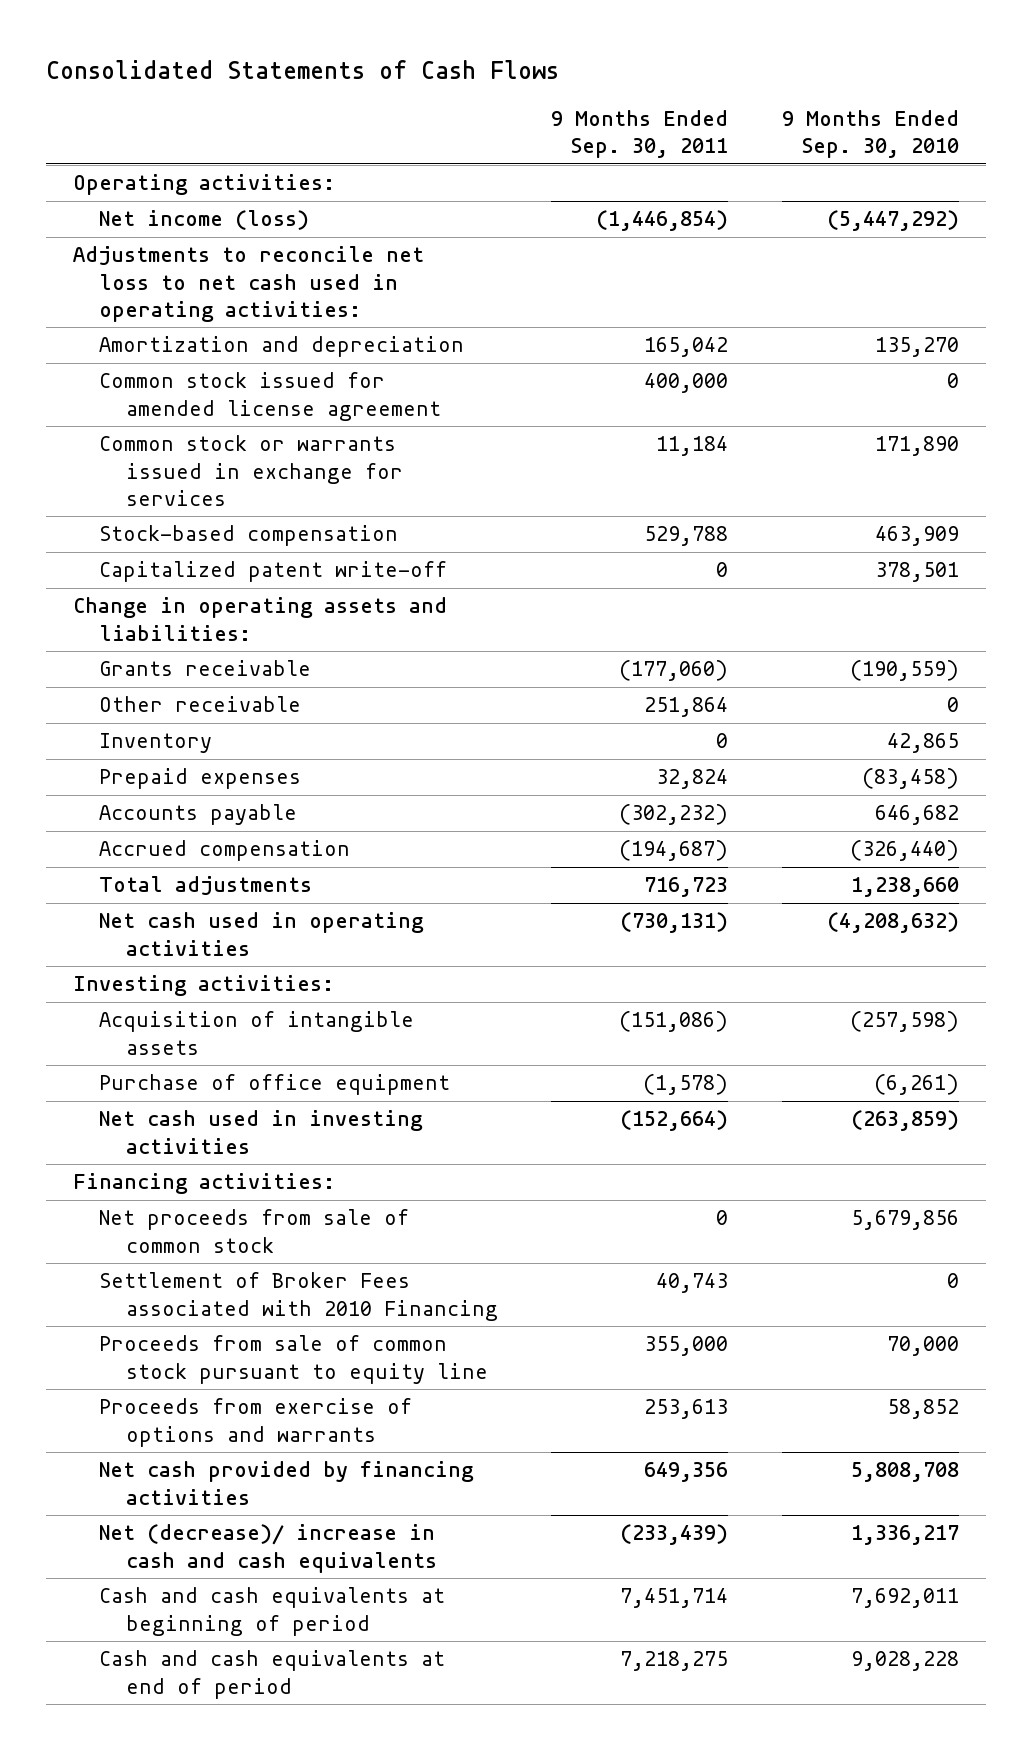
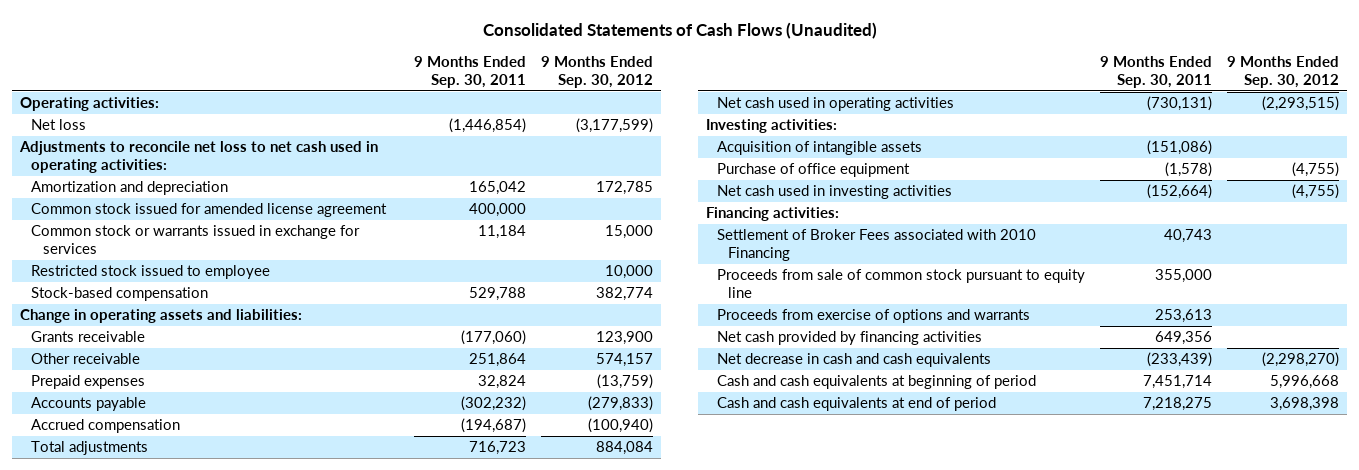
- Consolidated Statements of Cash Flows
+ Consolidated Statements of Cash Flows (Unaudited)
- | 9 Months Ended Sep. 30, 2011 | 9 Months Ended Sep. 30, 2010
+ | 9 Months Ended Sep. 30, 2011 | 9 Months Ended Sep. 30, 2012
- Net income (loss) | (1,446,854) | (5,447,292)
+ Net loss | (1,446,854) | (3,177,599)
+ Restricted stock issued to employee | | 10,000
- Capitalized patent write-off | 0 | 378,501
- Inventory | 0 | 42,865
- Net proceeds from sale of common stock | 0 | 5,679,856
- Net (decrease)/ increase in cash and cash equivalents | (233,439) | 1,336,217
+ Net decrease in cash and cash equivalents | (233,439) | (2,298,270)

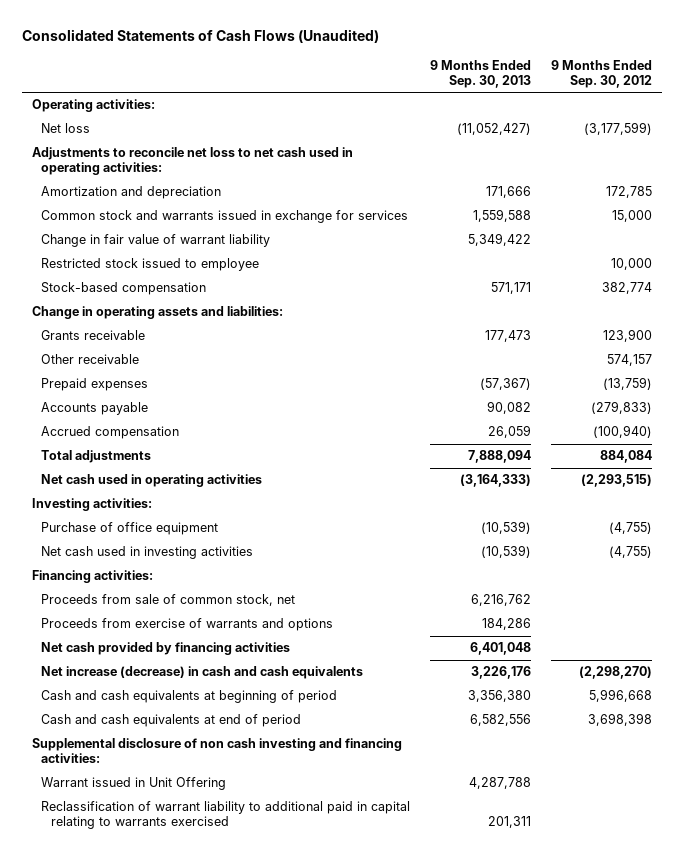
- | 9 Months Ended Sep. 30, 2011 | 9 Months Ended Sep. 30, 2012
+ | 9 Months Ended Sep. 30, 2013 | 9 Months Ended Sep. 30, 2012
- Common stock issued for amended license agreement | 400,000 |
- Common stock or warrants issued in exchange for services | 11,184 | 15,000
+ Common stock and warrants issued in exchange for services | 1,559,588 | 15,000
+ Change in fair value of warrant liability | 5,349,422 |
- Acquisition of intangible assets | (151,086) |
- Settlement of Broker Fees associated with 2010 Financing | 40,743 |
- Proceeds from sale of common stock pursuant to equity line | 355,000 |
- Proceeds from exercise of options and warrants | 253,613 |
+ Proceeds from sale of common stock, net | 6,216,762 |
+ Proceeds from exercise of warrants and options | 184,286 |
- Net decrease in cash and cash equivalents | (233,439) | (2,298,270)
+ Net increase (decrease) in cash and cash equivalents | 3,226,176 | (2,298,270)
+ Supplemental disclosure of non cash investing and financing activities:
+ Warrant issued in Unit Offering | 4,287,788 |
+ Reclassification of warrant liability to additional paid in capital relating to warrants exercised | 201,311 |

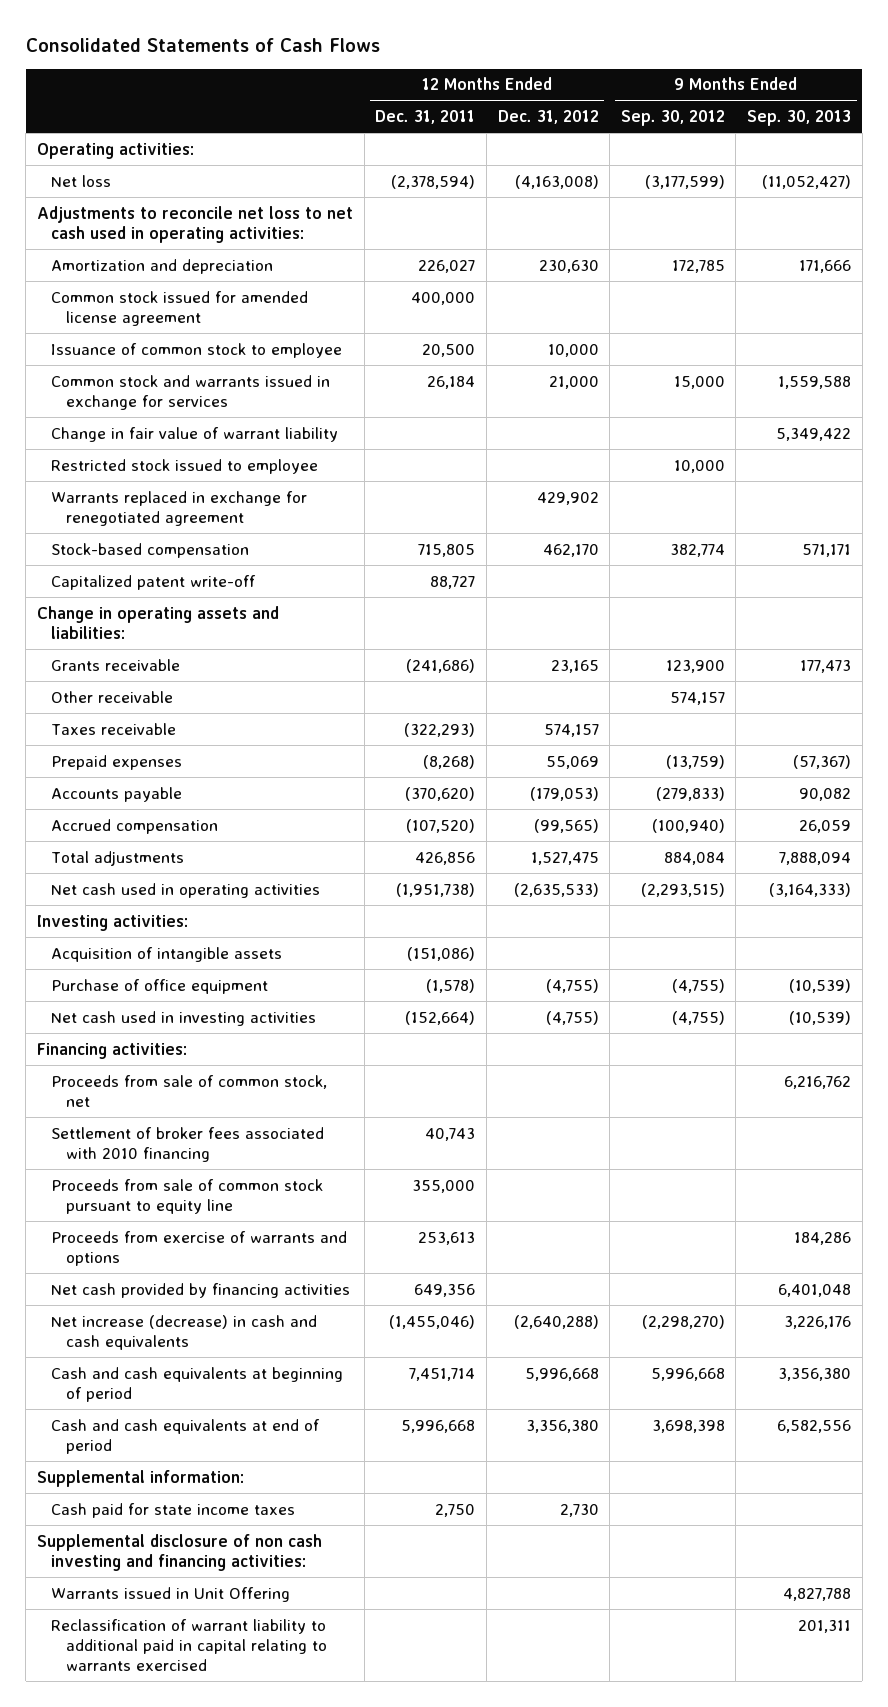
- Consolidated Statements of Cash Flows (Unaudited)
+ Consolidated Statements of Cash Flows
- | 9 Months Ended Sep. 30, 2013 | 9 Months Ended Sep. 30, 2012
+ | 12 Months Ended Dec. 31, 2011 | 12 Months Ended Dec. 31, 2012 | 9 Months Ended Sep. 30, 2012 | 9 Months Ended Sep. 30, 2013
+ Common stock issued for amended license agreement | 400,000 | | |
+ Issuance of common stock to employee | 20,500 | 10,000 | |
+ Warrants replaced in exchange for renegotiated agreement | | 429,902 | |
+ Capitalized patent write-off | 88,727 | | |
+ Taxes receivable | (322,293) | 574,157 | |
+ Acquisition of intangible assets | (151,086) | | |
+ Settlement of broker fees associated with 2010 financing | 40,743 | | |
+ Proceeds from sale of common stock pursuant to equity line | 355,000 | | |
+ Supplemental information:
+ Cash paid for state income taxes | 2,750 | 2,730 | |
- Warrant issued in Unit Offering | 4,287,788 |
+ Warrants issued in Unit Offering | | | | 4,827,788

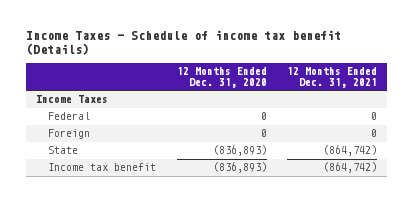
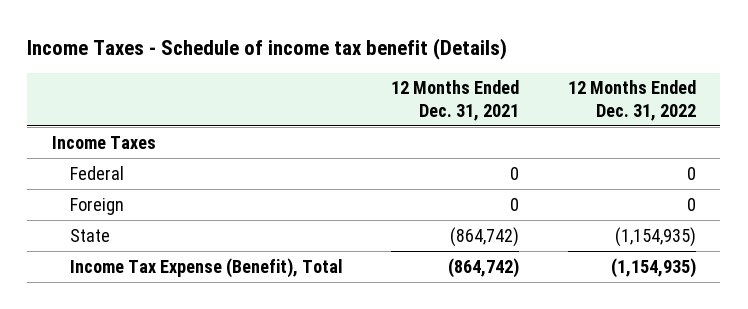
- | 12 Months Ended Dec. 31, 2020 | 12 Months Ended Dec. 31, 2021
+ | 12 Months Ended Dec. 31, 2021 | 12 Months Ended Dec. 31, 2022
- Income tax benefit | (836,893) | (864,742)
+ Income Tax Expense (Benefit), Total | (864,742) | (1,154,935)

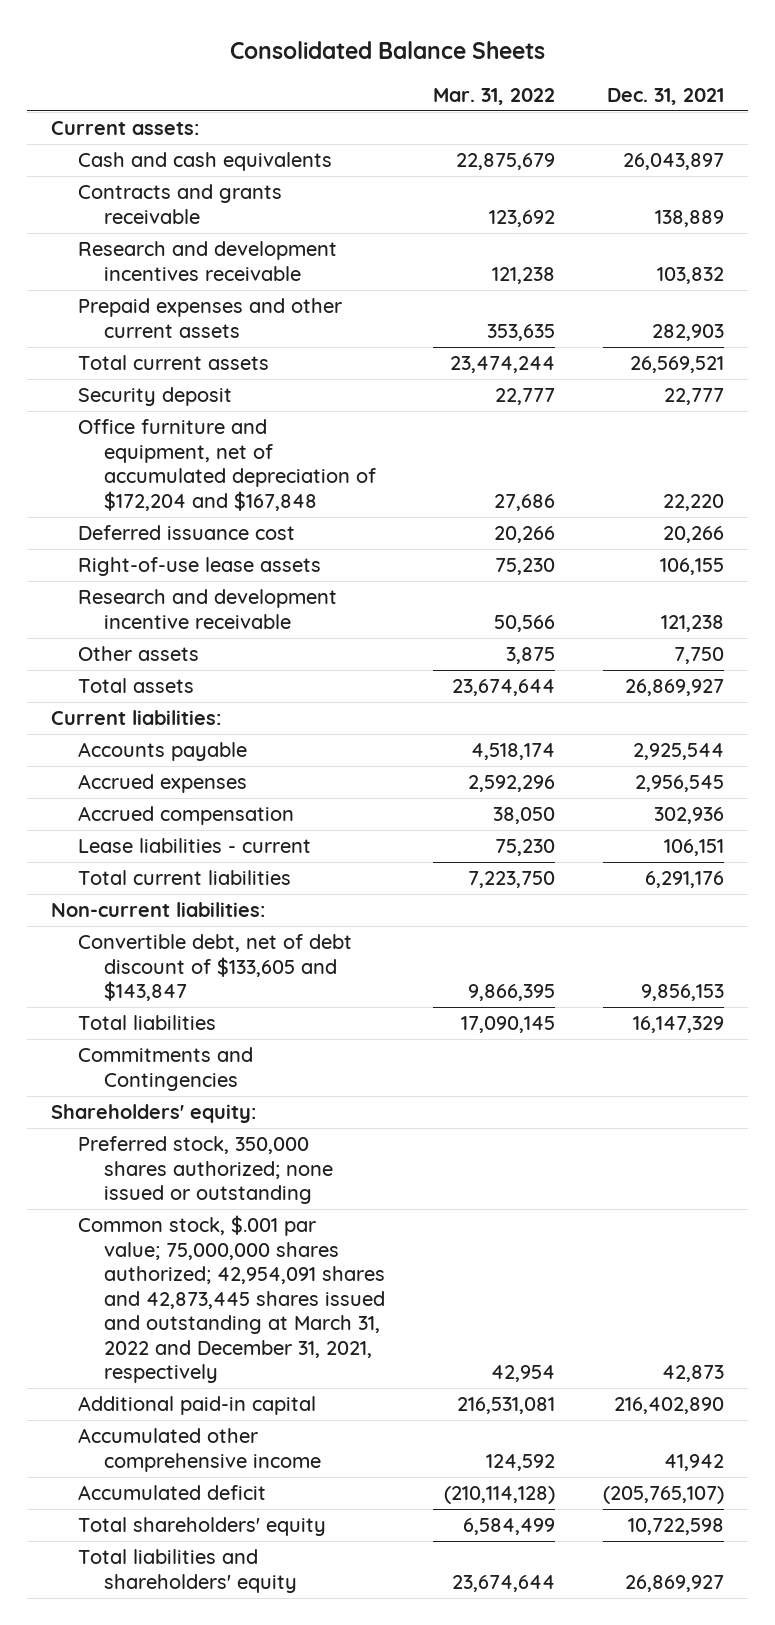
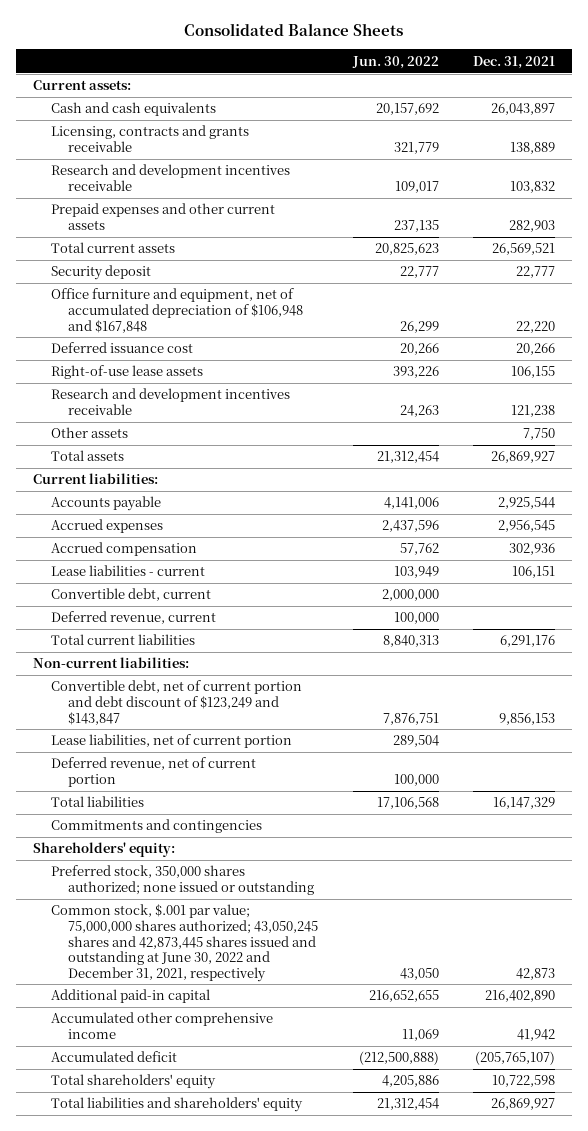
- | Mar. 31, 2022 | Dec. 31, 2021
+ | Jun. 30, 2022 | Dec. 31, 2021
- Contracts and grants receivable | 123,692 | 138,889
+ Licensing, contracts and grants receivable | 321,779 | 138,889
- Office furniture and equipment, net of accumulated depreciation of $172,204 and $167,848 | 27,686 | 22,220
+ Office furniture and equipment, net of accumulated depreciation of $106,948 and $167,848 | 26,299 | 22,220
- Research and development incentive receivable | 50,566 | 121,238
+ Research and development incentives receivable | 24,263 | 121,238
+ Convertible debt, current | 2,000,000 |
+ Deferred revenue, current | 100,000 |
- Convertible debt, net of debt discount of $133,605 and $143,847 | 9,866,395 | 9,856,153
+ Convertible debt, net of current portion and debt discount of $123,249 and $143,847 | 7,876,751 | 9,856,153
+ Lease liabilities, net of current portion | 289,504 |
+ Deferred revenue, net of current portion | 100,000 |
- Commitments and Contingencies
+ Commitments and contingencies
- Common stock, $.001 par value; 75,000,000 shares authorized; 42,954,091 shares and 42,873,445 shares issued and outstanding at March 31, 2022 and December 31, 2021, respectively | 42,954 | 42,873
+ Common stock, $.001 par value; 75,000,000 shares authorized; 43,050,245 shares and 42,873,445 shares issued and outstanding at June 30, 2022 and December 31, 2021, respectively | 43,050 | 42,873

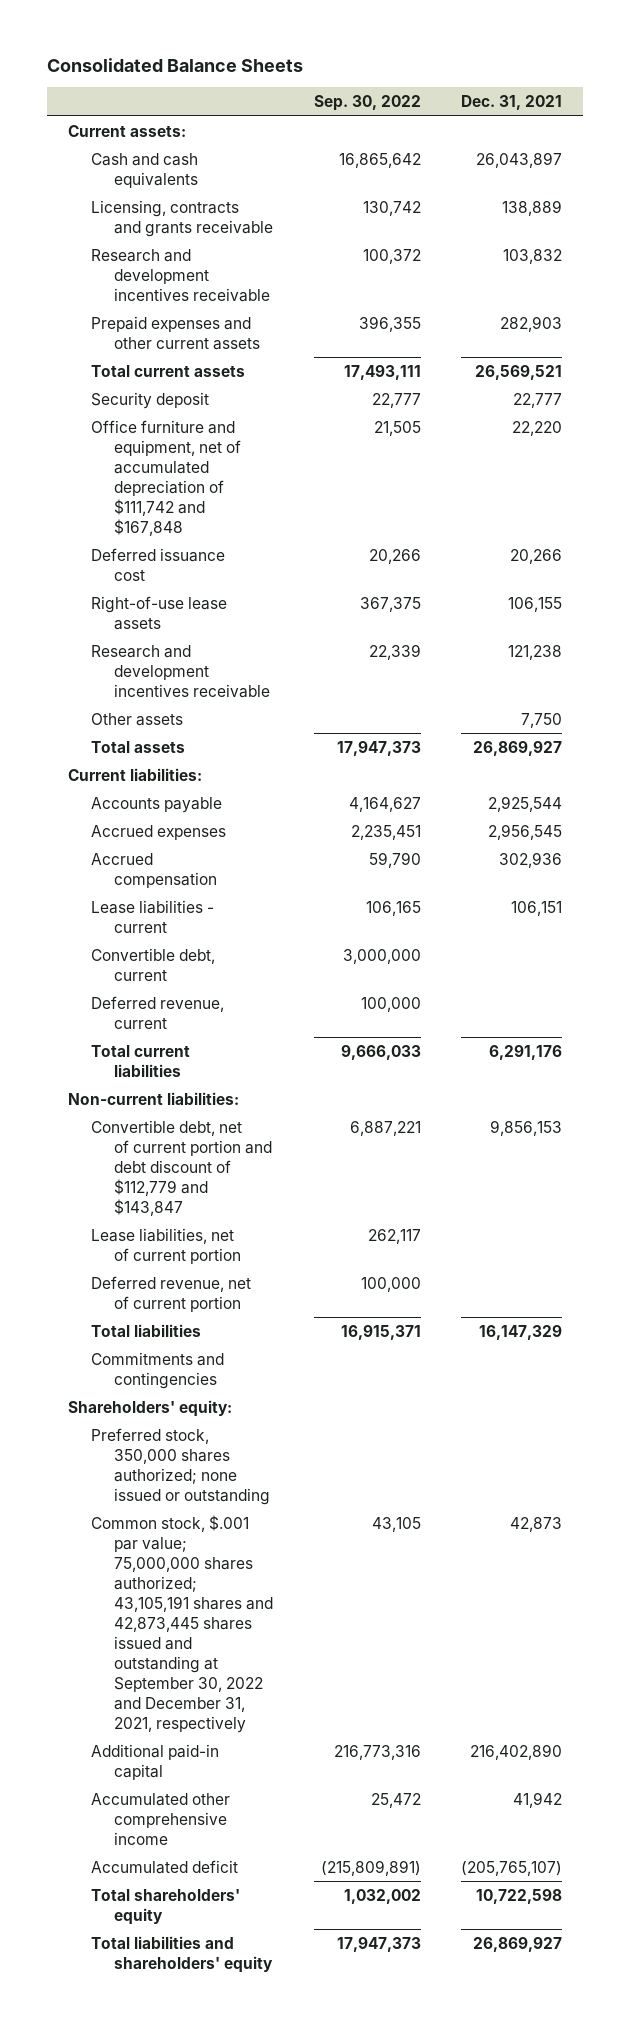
- | Jun. 30, 2022 | Dec. 31, 2021
+ | Sep. 30, 2022 | Dec. 31, 2021
- Office furniture and equipment, net of accumulated depreciation of $106,948 and $167,848 | 26,299 | 22,220
+ Office furniture and equipment, net of accumulated depreciation of $111,742 and $167,848 | 21,505 | 22,220
- Convertible debt, net of current portion and debt discount of $123,249 and $143,847 | 7,876,751 | 9,856,153
+ Convertible debt, net of current portion and debt discount of $112,779 and $143,847 | 6,887,221 | 9,856,153
- Common stock, $.001 par value; 75,000,000 shares authorized; 43,050,245 shares and 42,873,445 shares issued and outstanding at June 30, 2022 and December 31, 2021, respectively | 43,050 | 42,873
+ Common stock, $.001 par value; 75,000,000 shares authorized; 43,105,191 shares and 42,873,445 shares issued and outstanding at September 30, 2022 and December 31, 2021, respectively | 43,105 | 42,873

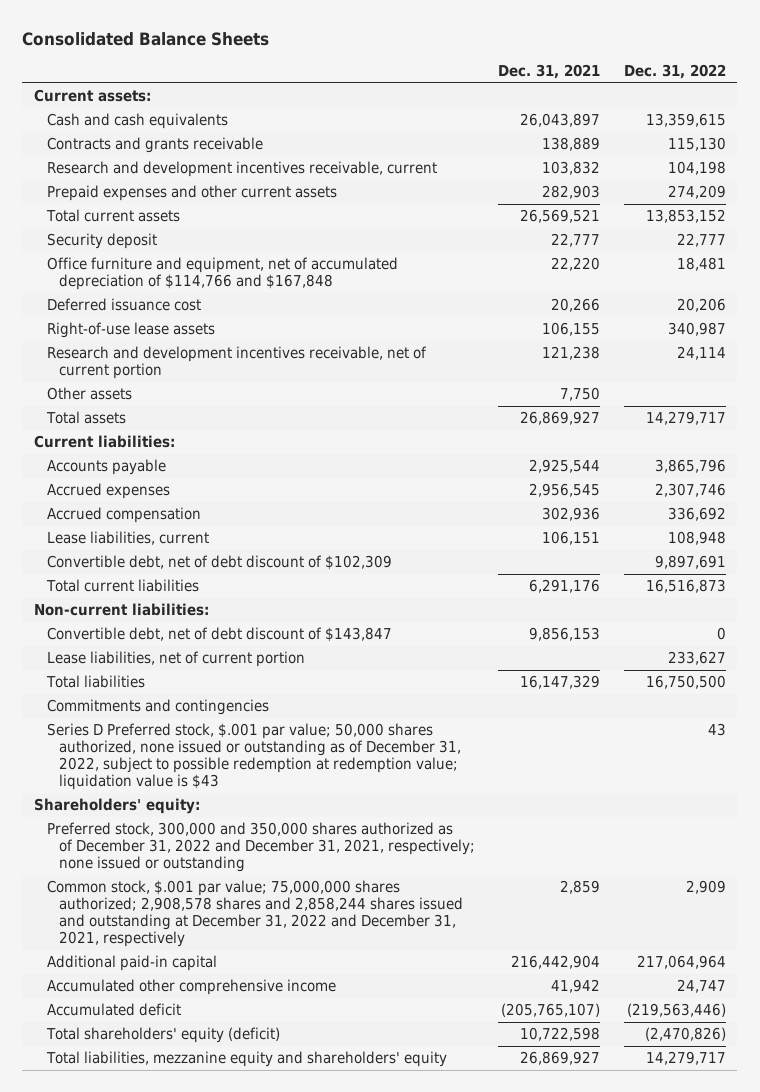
- | Sep. 30, 2022 | Dec. 31, 2021
+ | Dec. 31, 2021 | Dec. 31, 2022
- Licensing, contracts and grants receivable | 130,742 | 138,889
- Research and development incentives receivable | 100,372 | 103,832
+ Contracts and grants receivable | 138,889 | 115,130
+ Research and development incentives receivable, current | 103,832 | 104,198
- Office furniture and equipment, net of accumulated depreciation of $111,742 and $167,848 | 21,505 | 22,220
+ Office furniture and equipment, net of accumulated depreciation of $114,766 and $167,848 | 22,220 | 18,481
- Research and development incentives receivable | 22,339 | 121,238
+ Research and development incentives receivable, net of current portion | 121,238 | 24,114
- Lease liabilities - current | 106,165 | 106,151
- Convertible debt, current | 3,000,000 |
- Deferred revenue, current | 100,000 |
+ Lease liabilities, current | 106,151 | 108,948
+ Convertible debt, net of debt discount of $102,309 | | 9,897,691
- Convertible debt, net of current portion and debt discount of $112,779 and $143,847 | 6,887,221 | 9,856,153
+ Convertible debt, net of debt discount of $143,847 | 9,856,153 | 0
- Deferred revenue, net of current portion | 100,000 |
+ Series D Preferred stock, $.001 par value; 50,000 shares authorized, none issued or outstanding as of December 31, 2022, subject to possible redemption at redemption value; liquidation value is $43 | | 43
- Preferred stock, 350,000 shares authorized; none issued or outstanding
- Common stock, $.001 par value; 75,000,000 shares authorized; 43,105,191 shares and 42,873,445 shares issued and outstanding at September 30, 2022 and December 31, 2021, respectively | 43,105 | 42,873
- Additional paid-in capital | 216,773,316 | 216,402,890
+ Preferred stock, 300,000 and 350,000 shares authorized as of December 31, 2022 and December 31, 2021, respectively; none issued or outstanding
+ Common stock, $.001 par value; 75,000,000 shares authorized; 2,908,578 shares and 2,858,244 shares issued and outstanding at December 31, 2022 and December 31, 2021, respectively | 2,859 | 2,909
+ Additional paid-in capital | 216,442,904 | 217,064,964
- Total shareholders' equity | 1,032,002 | 10,722,598
- Total liabilities and shareholders' equity | 17,947,373 | 26,869,927
+ Total shareholders' equity (deficit) | 10,722,598 | (2,470,826)
+ Total liabilities, mezzanine equity and shareholders' equity | 26,869,927 | 14,279,717

